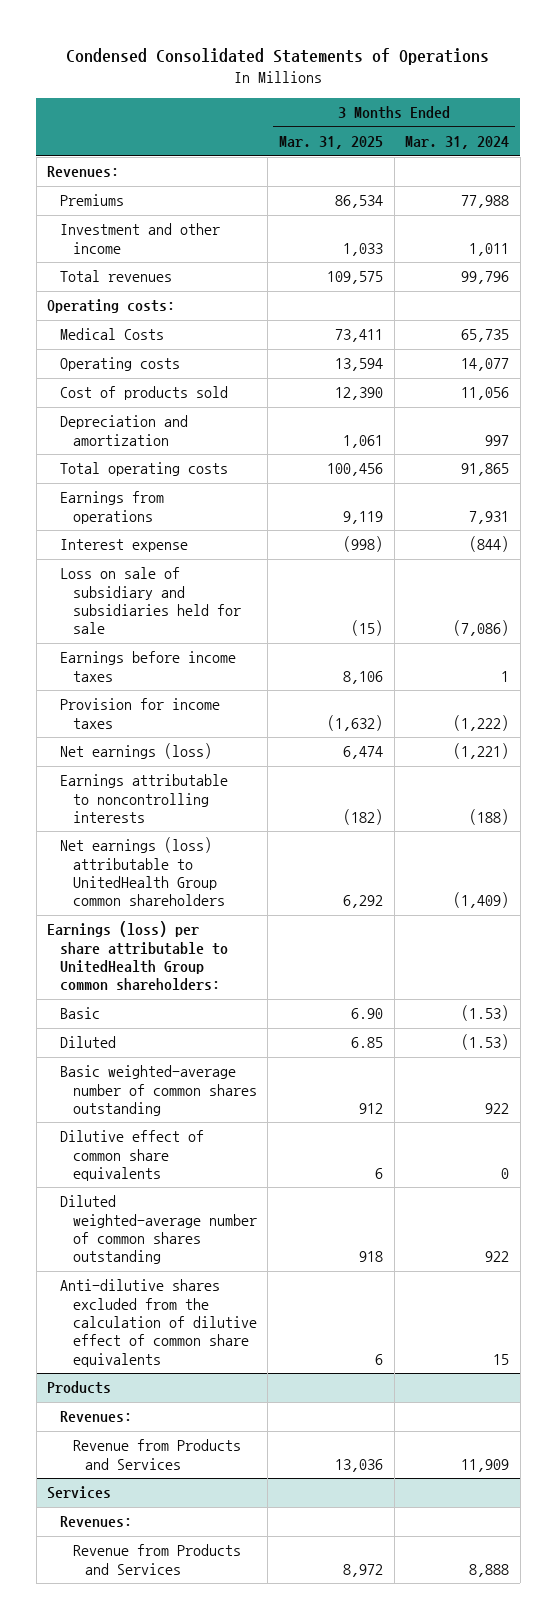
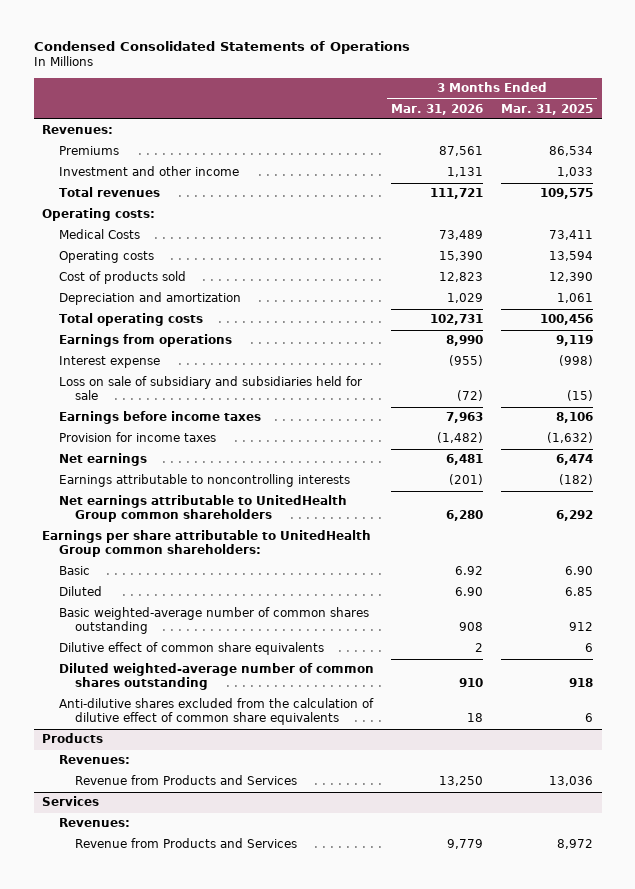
- | 3 Months Ended Mar. 31, 2025 | 3 Months Ended Mar. 31, 2024
+ | 3 Months Ended Mar. 31, 2026 | 3 Months Ended Mar. 31, 2025
- Net earnings (loss) | 6,474 | (1,221)
+ Net earnings | 6,481 | 6,474
- Net earnings (loss) attributable to UnitedHealth Group common shareholders | 6,292 | (1,409)
- Earnings (loss) per share attributable to UnitedHealth Group common shareholders:
+ Net earnings attributable to UnitedHealth Group common shareholders | 6,280 | 6,292
+ Earnings per share attributable to UnitedHealth Group common shareholders:

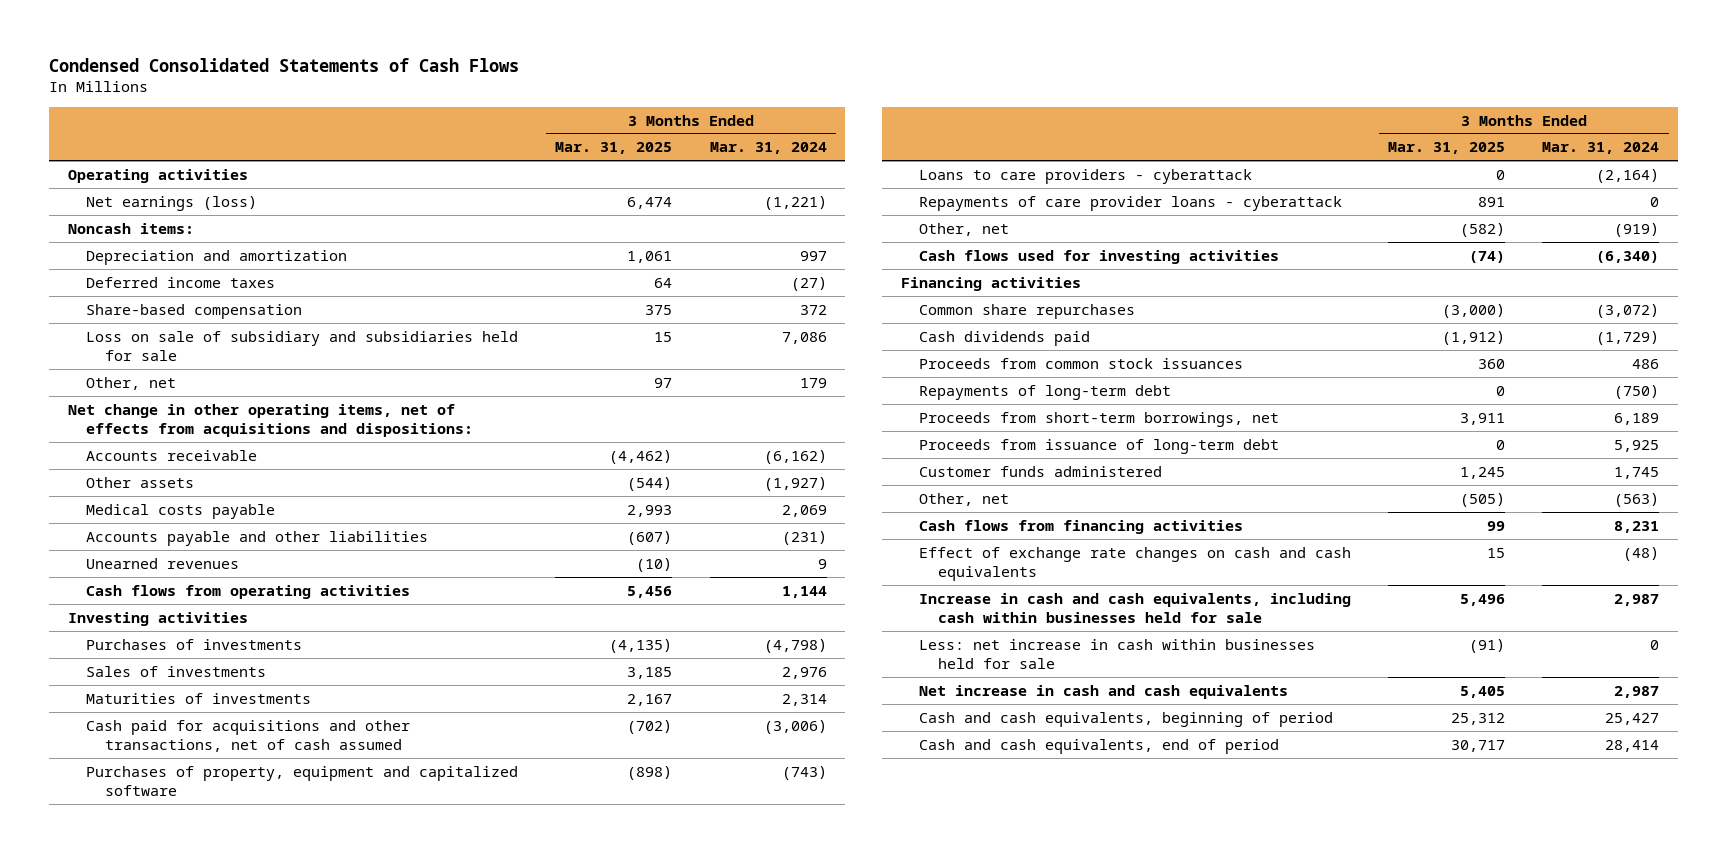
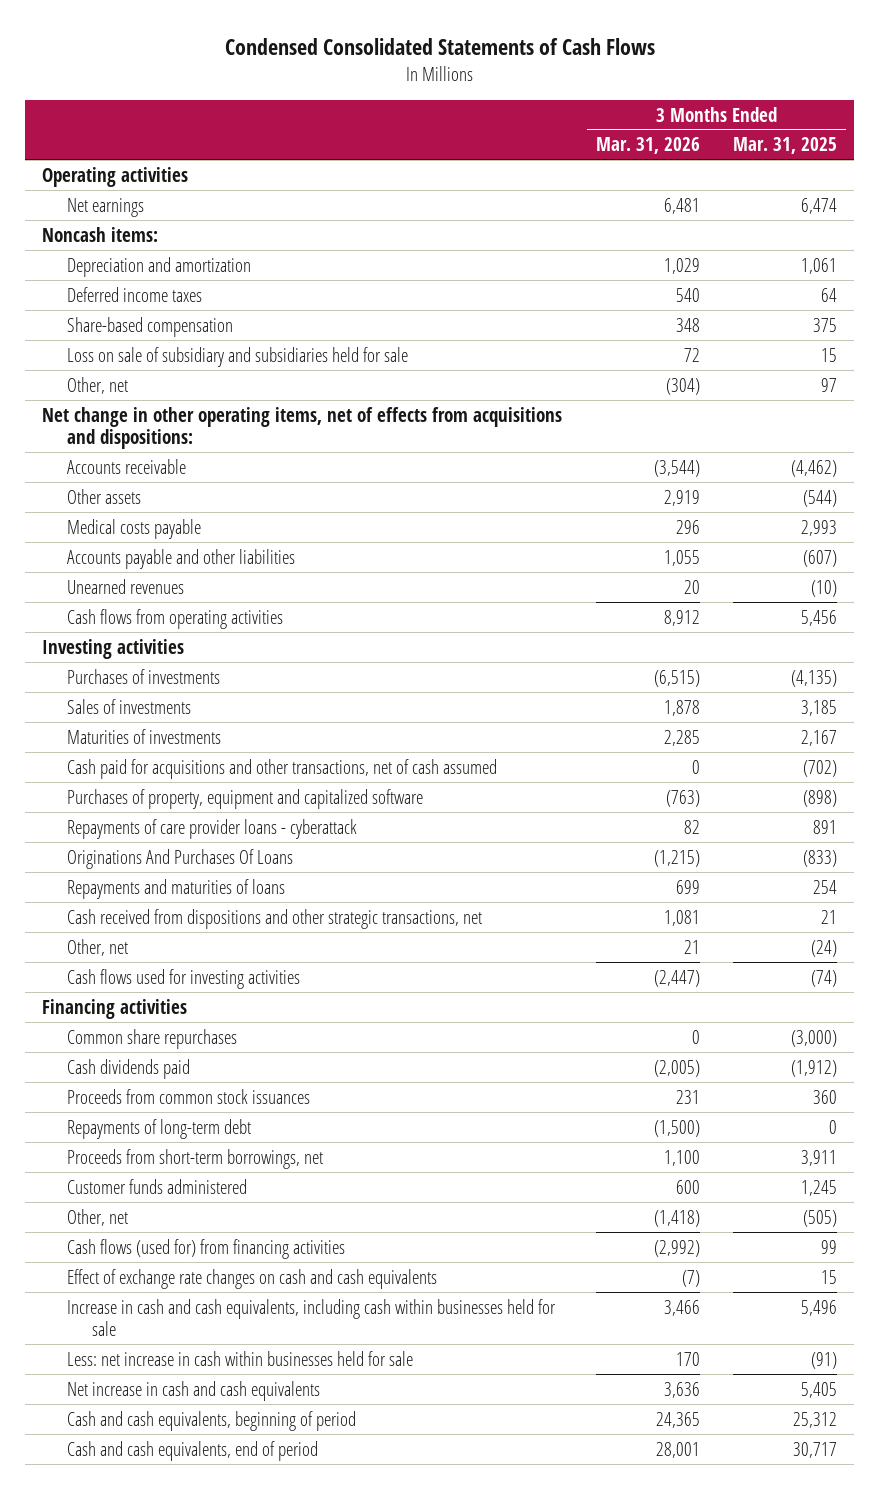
- | 3 Months Ended Mar. 31, 2025 | 3 Months Ended Mar. 31, 2024
+ | 3 Months Ended Mar. 31, 2026 | 3 Months Ended Mar. 31, 2025
- Net earnings (loss) | 6,474 | (1,221)
+ Net earnings | 6,481 | 6,474
- Loans to care providers - cyberattack | 0 | (2,164)
- Other, net | (582) | (919)
+ Originations And Purchases Of Loans | (1,215) | (833)
+ Repayments and maturities of loans | 699 | 254
+ Cash received from dispositions and other strategic transactions, net | 1,081 | 21
+ Other, net | 21 | (24)
- Proceeds from issuance of long-term debt | 0 | 5,925
- Cash flows from financing activities | 99 | 8,231
+ Cash flows (used for) from financing activities | (2,992) | 99

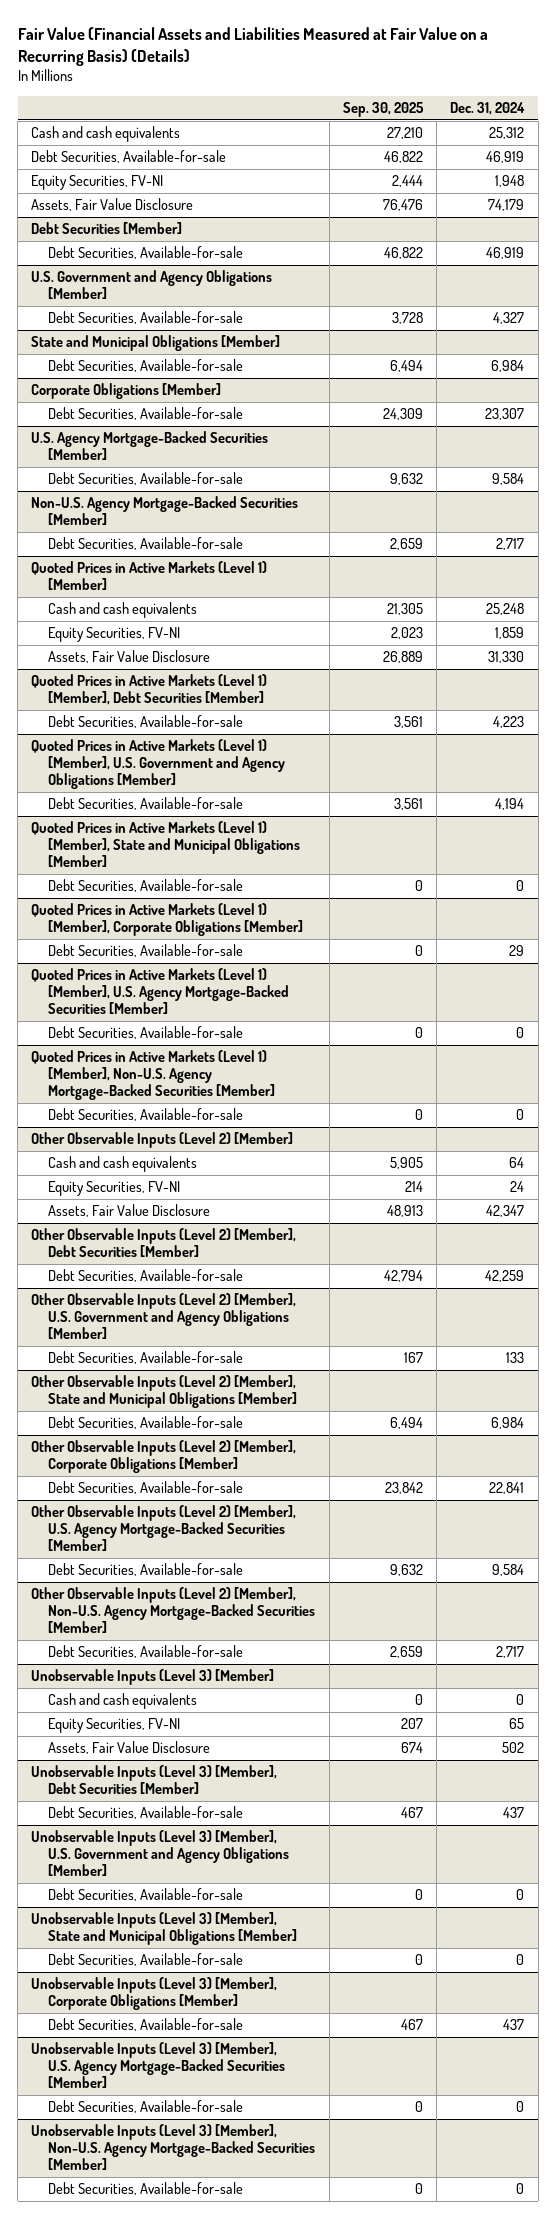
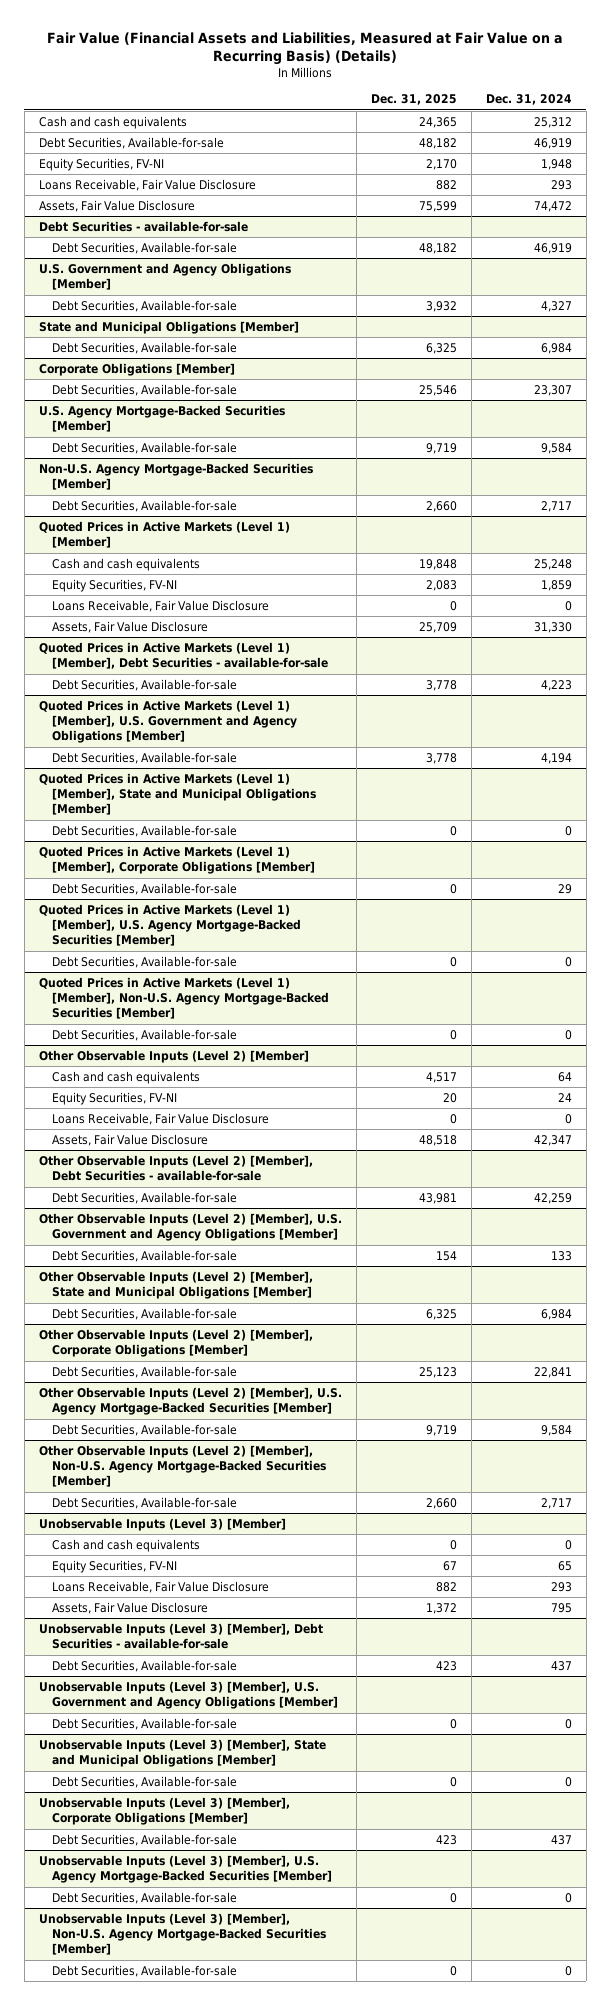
- Fair Value (Financial Assets and Liabilities Measured at Fair Value on a Recurring Basis) (Details)
+ Fair Value (Financial Assets and Liabilities, Measured at Fair Value on a Recurring Basis) (Details)
- | Sep. 30, 2025 | Dec. 31, 2024
+ | Dec. 31, 2025 | Dec. 31, 2024
- Assets, Fair Value Disclosure | 76,476 | 74,179
- Debt Securities [Member]
+ Loans Receivable, Fair Value Disclosure | 882 | 293
+ Assets, Fair Value Disclosure | 75,599 | 74,472
+ Debt Securities - available-for-sale
@ Quoted Prices in Active Markets (Level 1) [Member]
+ Loans Receivable, Fair Value Disclosure | 0 | 0
- Quoted Prices in Active Markets (Level 1) [Member], Debt Securities [Member]
+ Quoted Prices in Active Markets (Level 1) [Member], Debt Securities - available-for-sale
@ Other Observable Inputs (Level 2) [Member]
+ Loans Receivable, Fair Value Disclosure | 0 | 0
- Other Observable Inputs (Level 2) [Member], Debt Securities [Member]
+ Other Observable Inputs (Level 2) [Member], Debt Securities - available-for-sale
@ Unobservable Inputs (Level 3) [Member]
- Assets, Fair Value Disclosure | 674 | 502
- Unobservable Inputs (Level 3) [Member], Debt Securities [Member]
@ Unobservable Inputs (Level 3) [Member]
+ Loans Receivable, Fair Value Disclosure | 882 | 293
+ Assets, Fair Value Disclosure | 1,372 | 795
+ Unobservable Inputs (Level 3) [Member], Debt Securities - available-for-sale

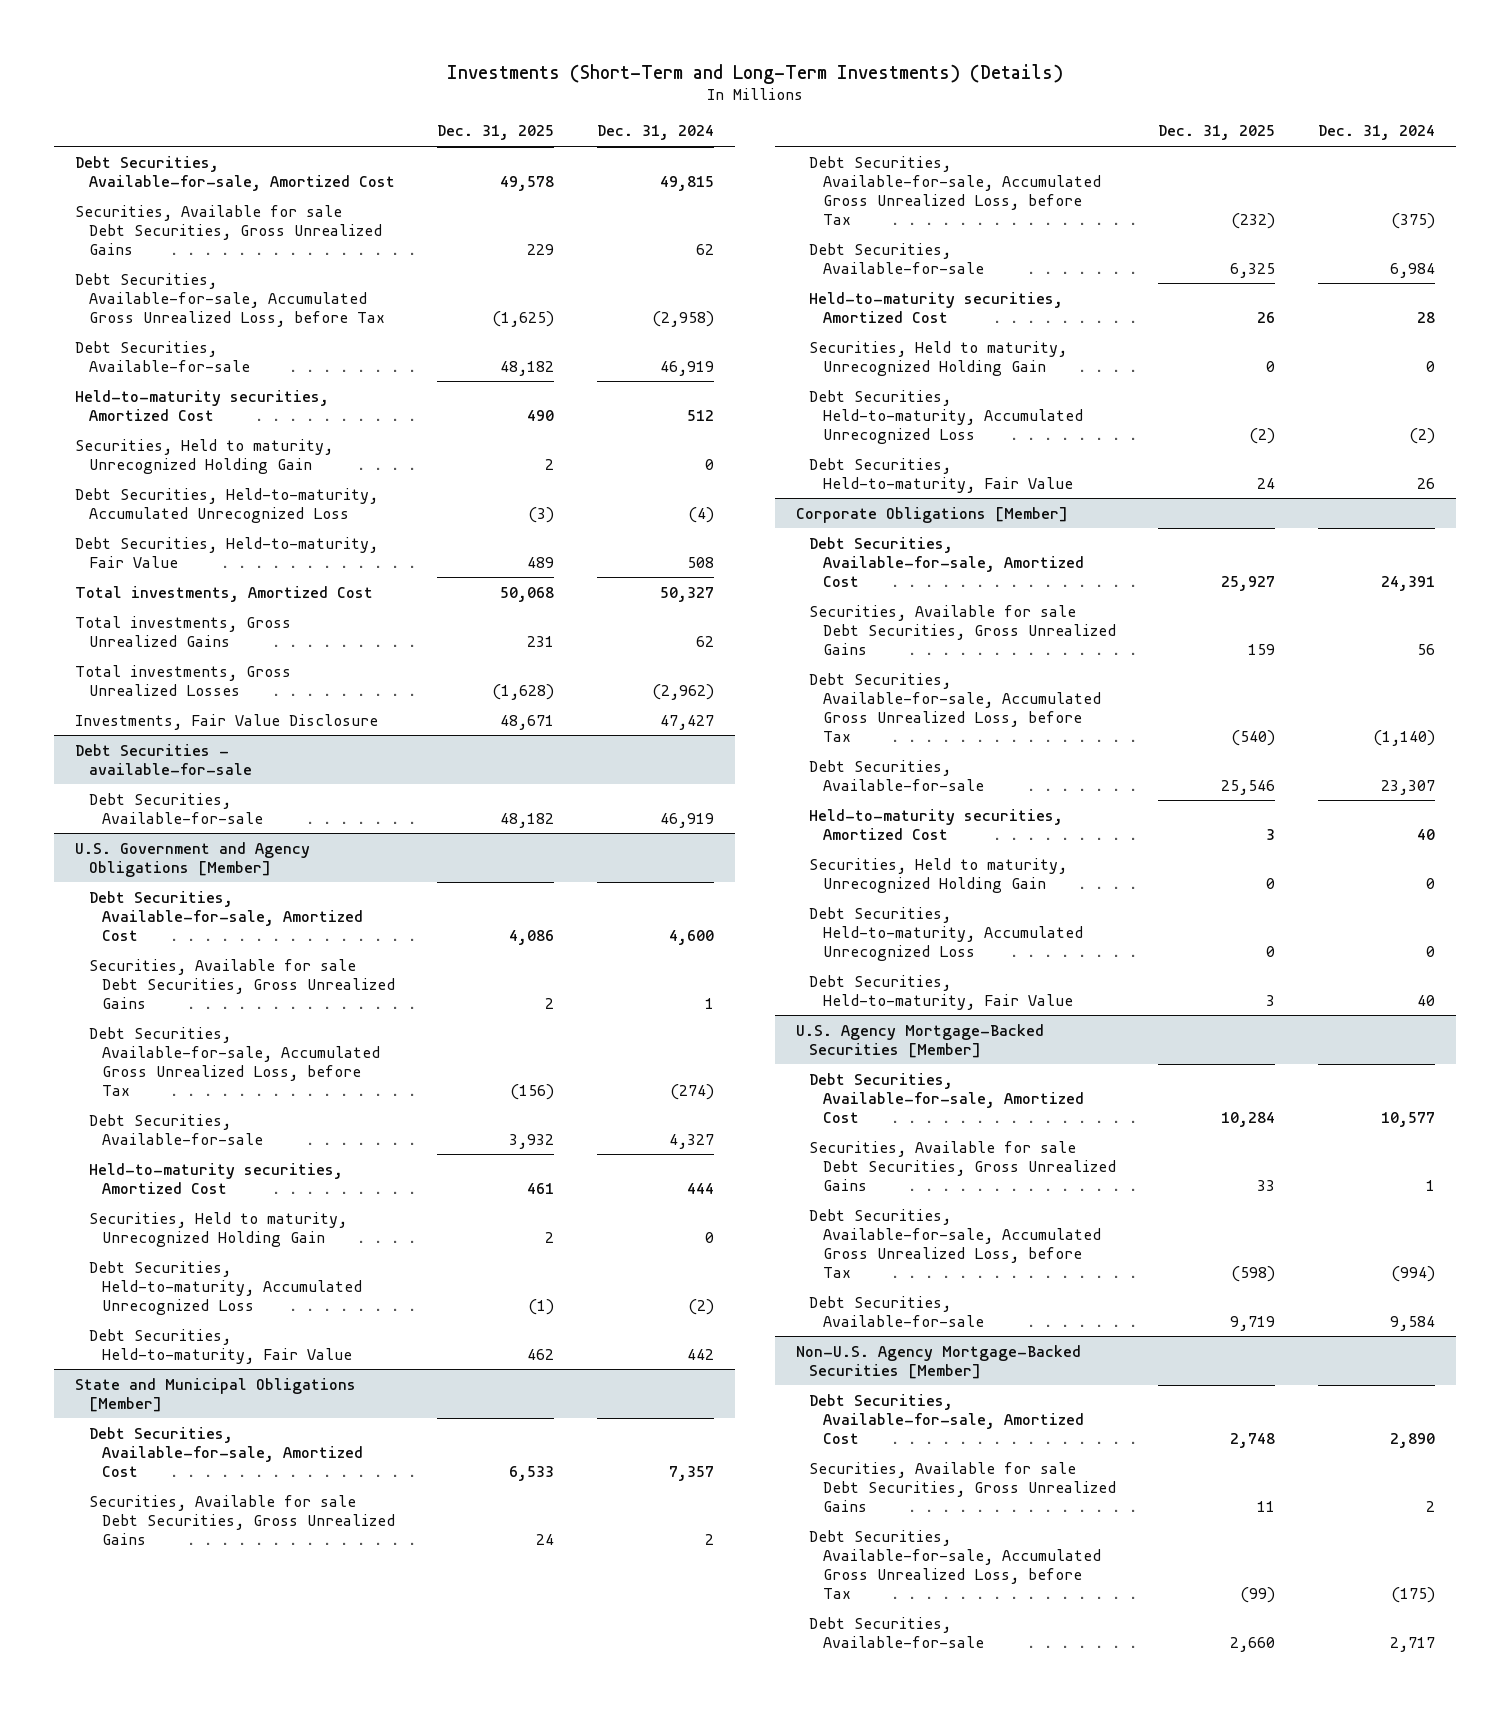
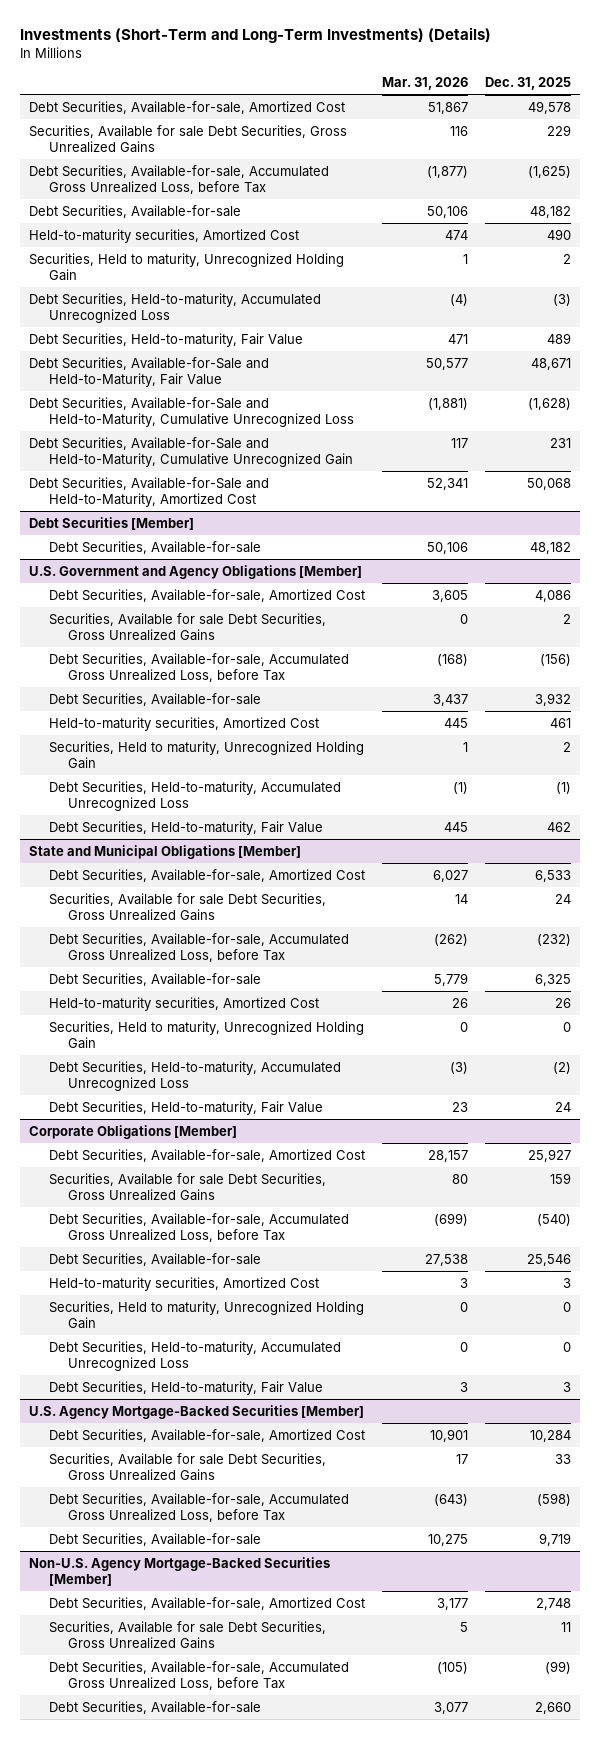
- | Dec. 31, 2025 | Dec. 31, 2024
+ | Mar. 31, 2026 | Dec. 31, 2025
- Total investments, Amortized Cost | 50,068 | 50,327
- Total investments, Gross Unrealized Gains | 231 | 62
- Total investments, Gross Unrealized Losses | (1,628) | (2,962)
- Investments, Fair Value Disclosure | 48,671 | 47,427
- Debt Securities - available-for-sale
+ Debt Securities, Available-for-Sale and Held-to-Maturity, Fair Value | 50,577 | 48,671
+ Debt Securities, Available-for-Sale and Held-to-Maturity, Cumulative Unrecognized Loss | (1,881) | (1,628)
+ Debt Securities, Available-for-Sale and Held-to-Maturity, Cumulative Unrecognized Gain | 117 | 231
+ Debt Securities, Available-for-Sale and Held-to-Maturity, Amortized Cost | 52,341 | 50,068
+ Debt Securities [Member]

